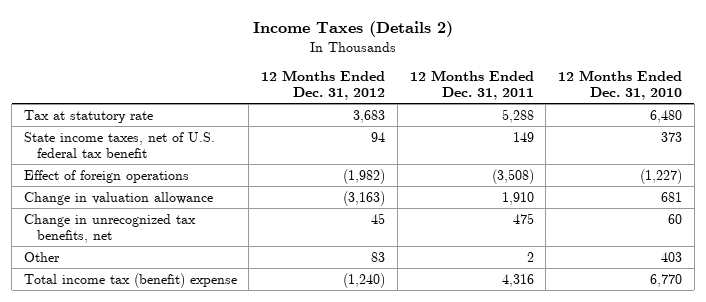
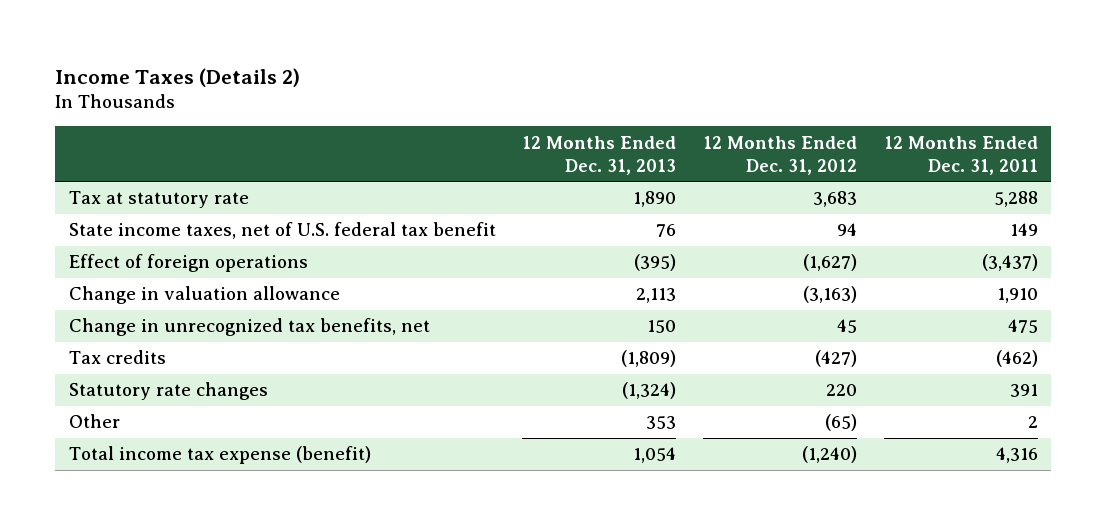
- | 12 Months Ended Dec. 31, 2012 | 12 Months Ended Dec. 31, 2011 | 12 Months Ended Dec. 31, 2010
+ | 12 Months Ended Dec. 31, 2013 | 12 Months Ended Dec. 31, 2012 | 12 Months Ended Dec. 31, 2011
- Effect of foreign operations | (1,982) | (3,508) | (1,227)
+ Effect of foreign operations | (395) | (1,627) | (3,437)
- Other | 83 | 2 | 403
- Total income tax (benefit) expense | (1,240) | 4,316 | 6,770
+ Tax credits | (1,809) | (427) | (462)
+ Statutory rate changes | (1,324) | 220 | 391
+ Other | 353 | (65) | 2
+ Total income tax expense (benefit) | 1,054 | (1,240) | 4,316

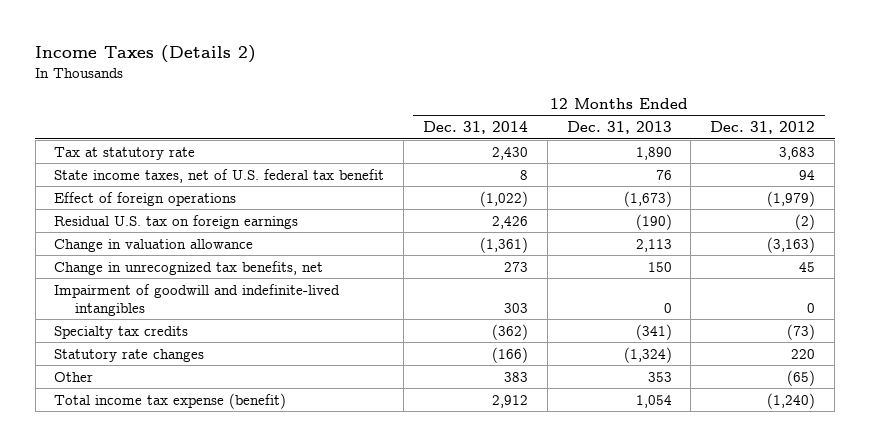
- | 12 Months Ended Dec. 31, 2013 | 12 Months Ended Dec. 31, 2012 | 12 Months Ended Dec. 31, 2011
+ | 12 Months Ended Dec. 31, 2014 | 12 Months Ended Dec. 31, 2013 | 12 Months Ended Dec. 31, 2012
- Effect of foreign operations | (395) | (1,627) | (3,437)
+ Effect of foreign operations | (1,022) | (1,673) | (1,979)
+ Residual U.S. tax on foreign earnings | 2,426 | (190) | (2)
- Tax credits | (1,809) | (427) | (462)
+ Impairment of goodwill and indefinite-lived intangibles | 303 | 0 | 0
+ Specialty tax credits | (362) | (341) | (73)

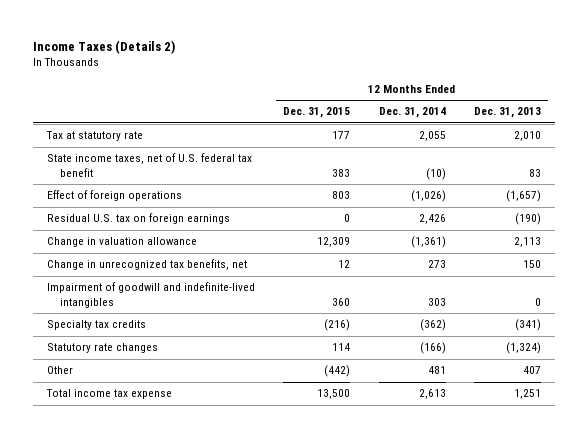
- | 12 Months Ended Dec. 31, 2014 | 12 Months Ended Dec. 31, 2013 | 12 Months Ended Dec. 31, 2012
+ | 12 Months Ended Dec. 31, 2015 | 12 Months Ended Dec. 31, 2014 | 12 Months Ended Dec. 31, 2013
- Tax at statutory rate | 2,430 | 1,890 | 3,683
- State income taxes, net of U.S. federal tax benefit | 8 | 76 | 94
- Effect of foreign operations | (1,022) | (1,673) | (1,979)
+ Tax at statutory rate | 177 | 2,055 | 2,010
+ State income taxes, net of U.S. federal tax benefit | 383 | (10) | 83
+ Effect of foreign operations | 803 | (1,026) | (1,657)
- Other | 383 | 353 | (65)
- Total income tax expense (benefit) | 2,912 | 1,054 | (1,240)
+ Other | (442) | 481 | 407
+ Total income tax expense | 13,500 | 2,613 | 1,251

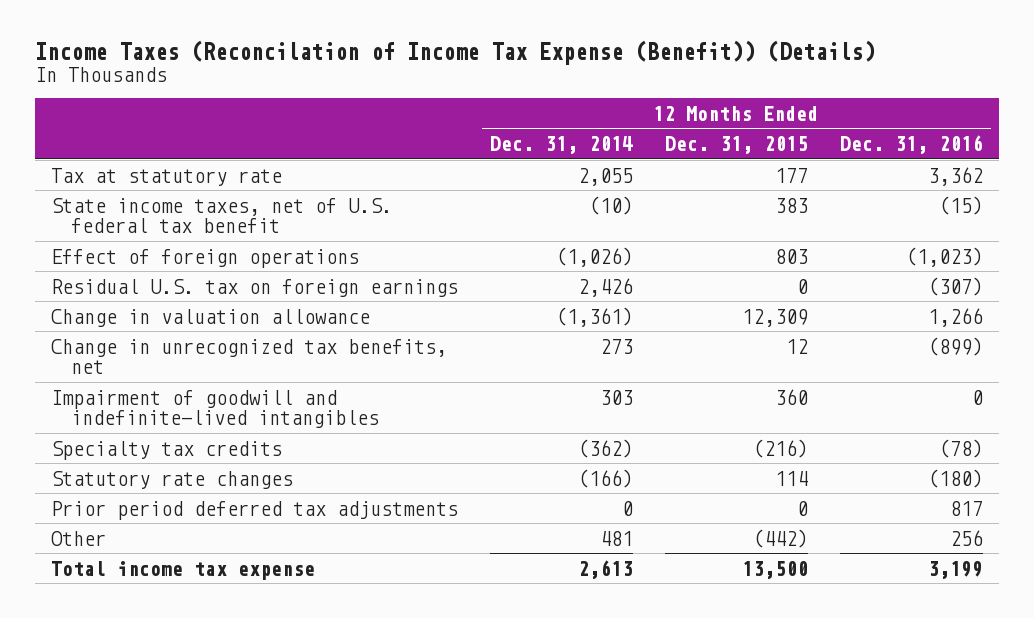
- Income Taxes (Details 2)
+ Income Taxes (Reconcilation of Income Tax Expense (Benefit)) (Details)
- | 12 Months Ended Dec. 31, 2015 | 12 Months Ended Dec. 31, 2014 | 12 Months Ended Dec. 31, 2013
+ | 12 Months Ended Dec. 31, 2014 | 12 Months Ended Dec. 31, 2015 | 12 Months Ended Dec. 31, 2016
+ Prior period deferred tax adjustments | 0 | 0 | 817

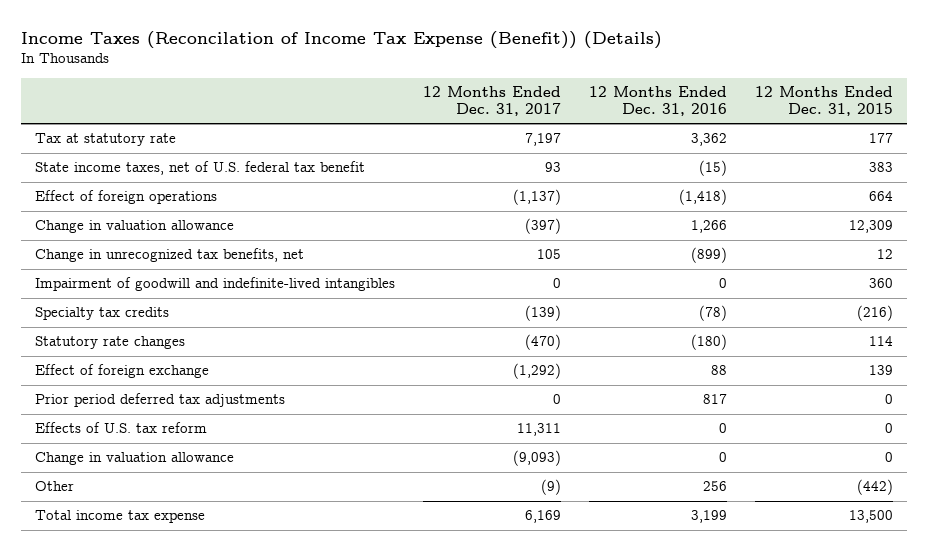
- | 12 Months Ended Dec. 31, 2014 | 12 Months Ended Dec. 31, 2015 | 12 Months Ended Dec. 31, 2016
+ | 12 Months Ended Dec. 31, 2017 | 12 Months Ended Dec. 31, 2016 | 12 Months Ended Dec. 31, 2015
- Effect of foreign operations | (1,026) | 803 | (1,023)
- Residual U.S. tax on foreign earnings | 2,426 | 0 | (307)
+ Effect of foreign operations | (1,137) | (1,418) | 664
+ Effect of foreign exchange | (1,292) | 88 | 139
+ Effects of U.S. tax reform | 11,311 | 0 | 0
+ Change in valuation allowance | (9,093) | 0 | 0

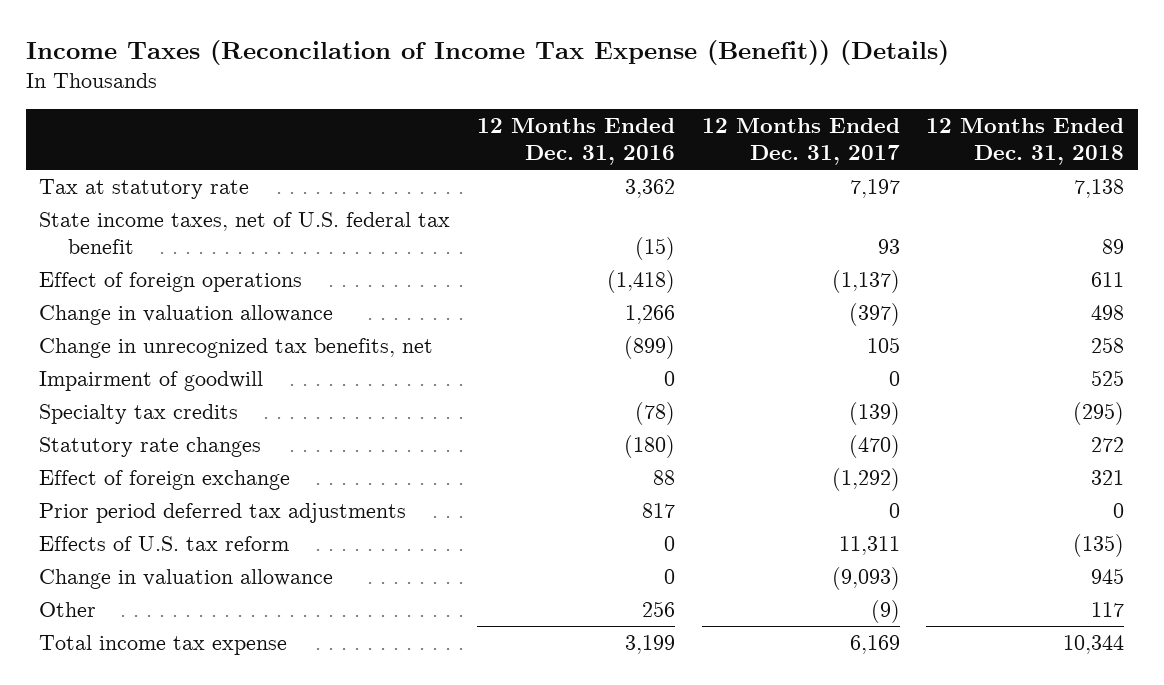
- | 12 Months Ended Dec. 31, 2017 | 12 Months Ended Dec. 31, 2016 | 12 Months Ended Dec. 31, 2015
+ | 12 Months Ended Dec. 31, 2016 | 12 Months Ended Dec. 31, 2017 | 12 Months Ended Dec. 31, 2018
- Impairment of goodwill and indefinite-lived intangibles | 0 | 0 | 360
+ Impairment of goodwill | 0 | 0 | 525

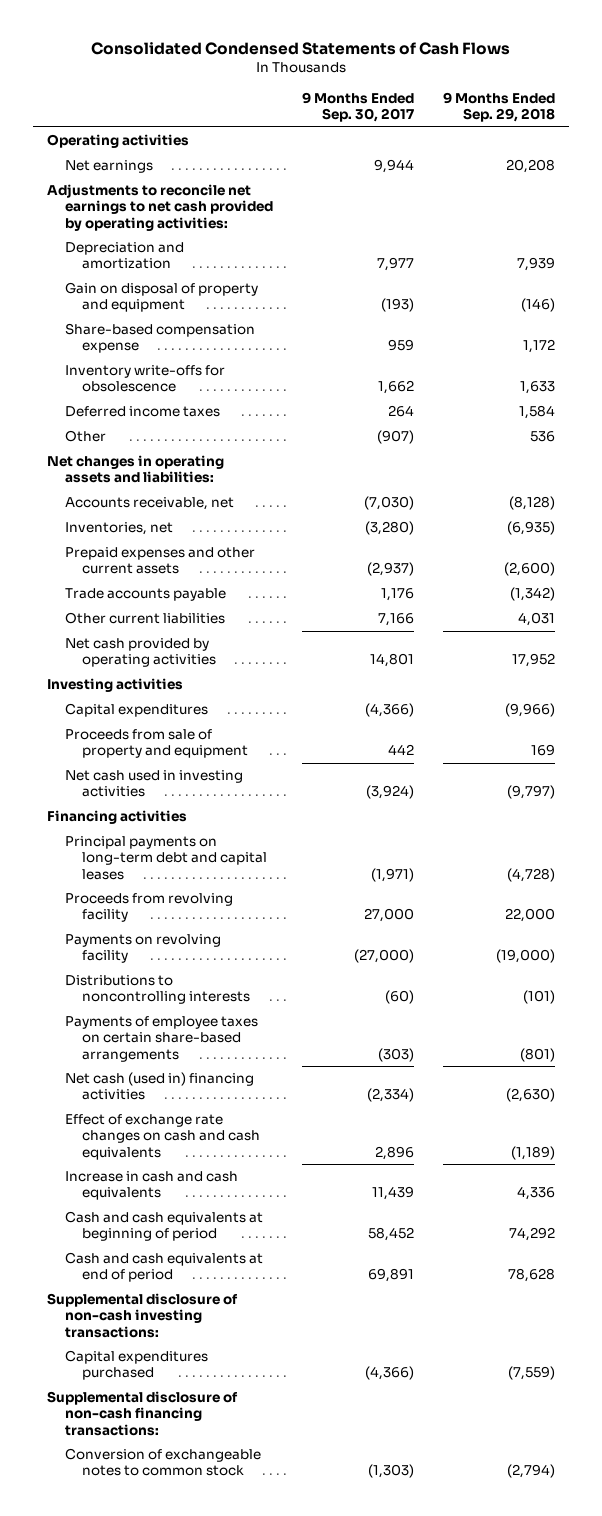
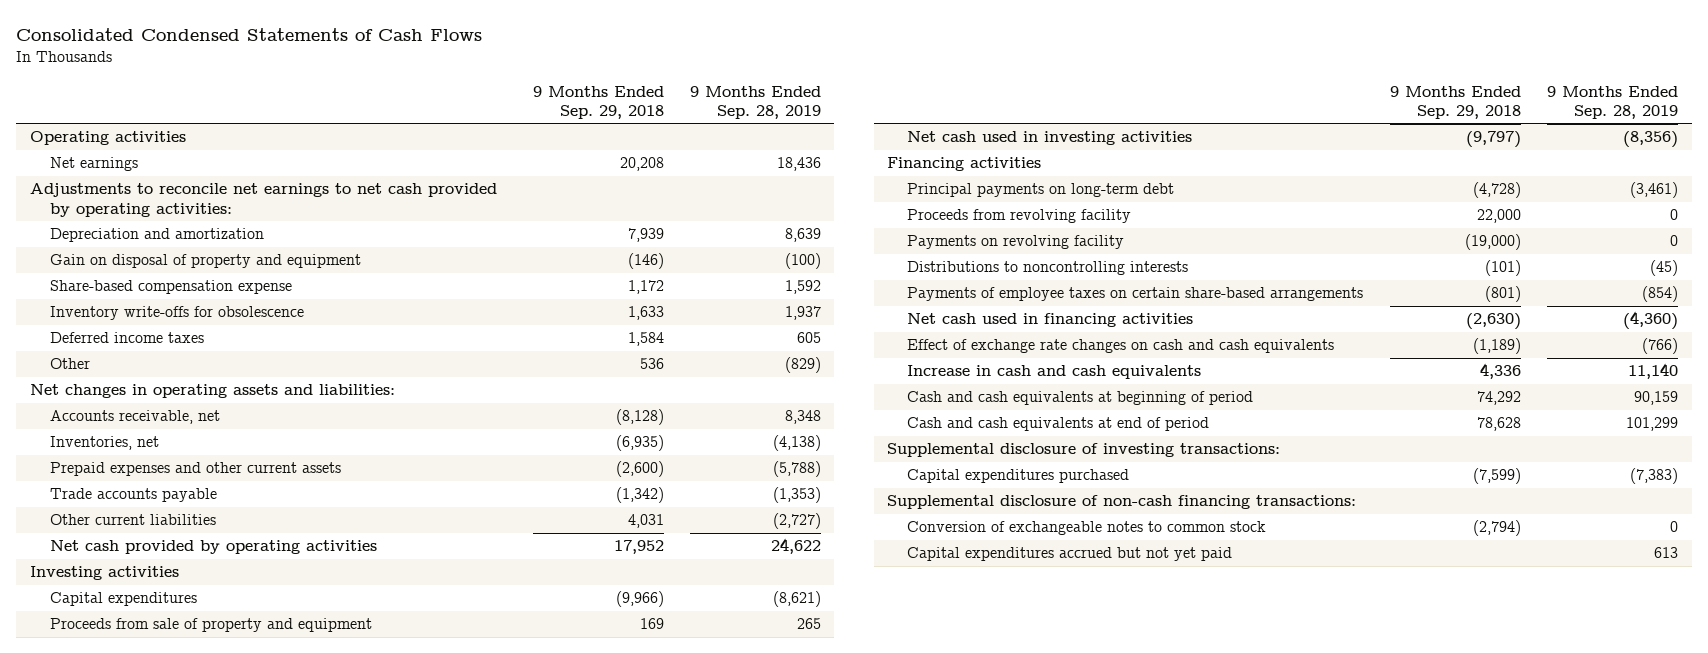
- | 9 Months Ended Sep. 30, 2017 | 9 Months Ended Sep. 29, 2018
+ | 9 Months Ended Sep. 29, 2018 | 9 Months Ended Sep. 28, 2019
- Principal payments on long-term debt and capital leases | (1,971) | (4,728)
+ Principal payments on long-term debt | (4,728) | (3,461)
- Net cash (used in) financing activities | (2,334) | (2,630)
+ Net cash used in financing activities | (2,630) | (4,360)
- Supplemental disclosure of non-cash investing transactions:
- Capital expenditures purchased | (4,366) | (7,559)
+ Supplemental disclosure of investing transactions:
+ Capital expenditures purchased | (7,599) | (7,383)
+ Capital expenditures accrued but not yet paid | | 613

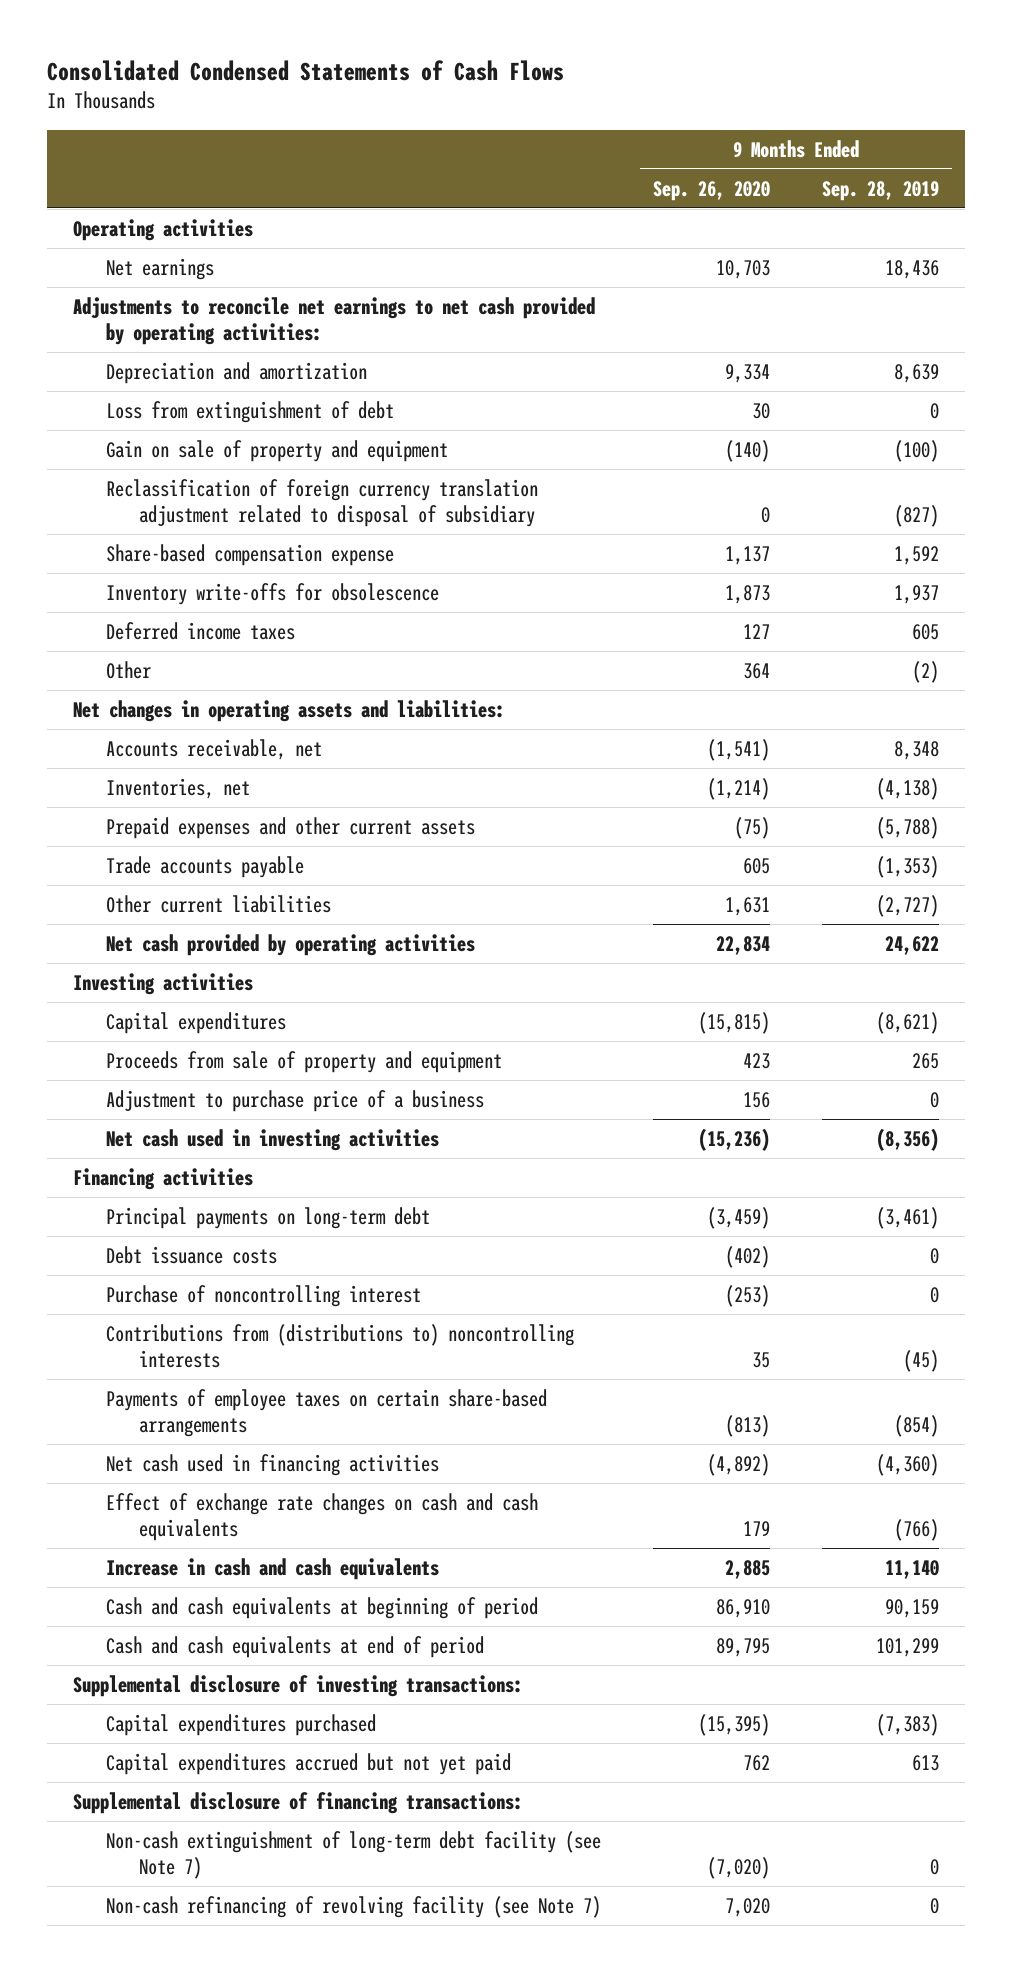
- | 9 Months Ended Sep. 29, 2018 | 9 Months Ended Sep. 28, 2019
+ | 9 Months Ended Sep. 26, 2020 | 9 Months Ended Sep. 28, 2019
- Gain on disposal of property and equipment | (146) | (100)
+ Loss from extinguishment of debt | 30 | 0
+ Gain on sale of property and equipment | (140) | (100)
+ Reclassification of foreign currency translation adjustment related to disposal of subsidiary | 0 | (827)
- Other | 536 | (829)
+ Other | 364 | (2)
+ Adjustment to purchase price of a business | 156 | 0
- Proceeds from revolving facility | 22,000 | 0
- Payments on revolving facility | (19,000) | 0
- Distributions to noncontrolling interests | (101) | (45)
+ Debt issuance costs | (402) | 0
+ Purchase of noncontrolling interest | (253) | 0
+ Contributions from (distributions to) noncontrolling interests | 35 | (45)
- Supplemental disclosure of non-cash financing transactions:
- Conversion of exchangeable notes to common stock | (2,794) | 0
+ Supplemental disclosure of financing transactions:
+ Non-cash extinguishment of long-term debt facility (see Note 7) | (7,020) | 0
+ Non-cash refinancing of revolving facility (see Note 7) | 7,020 | 0

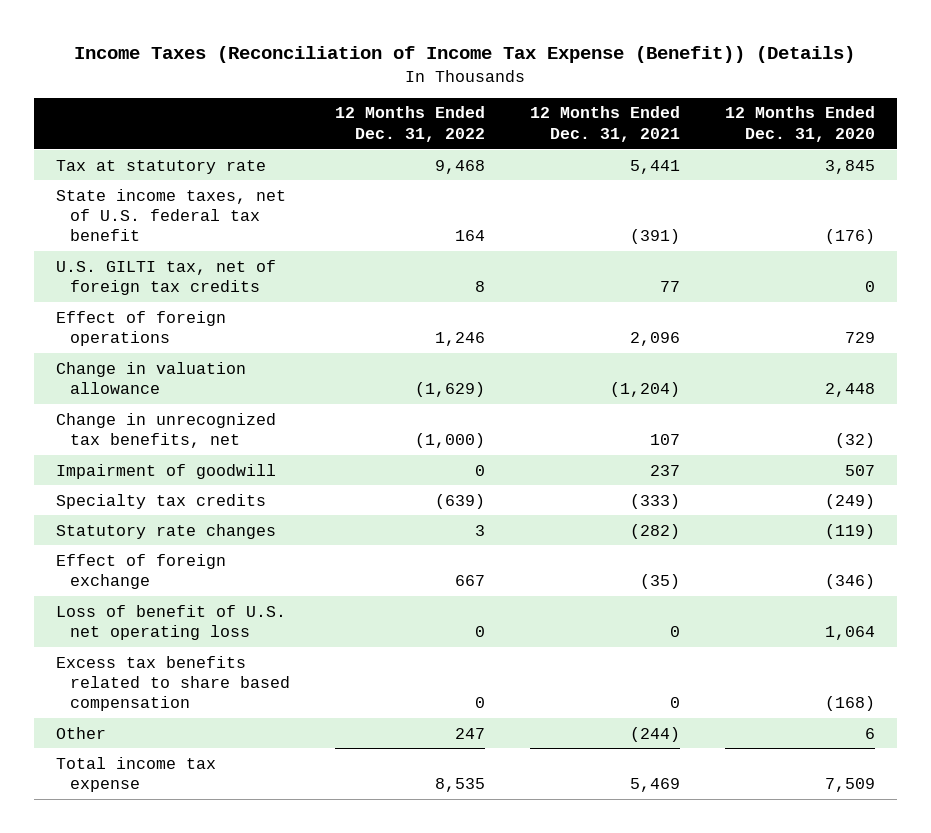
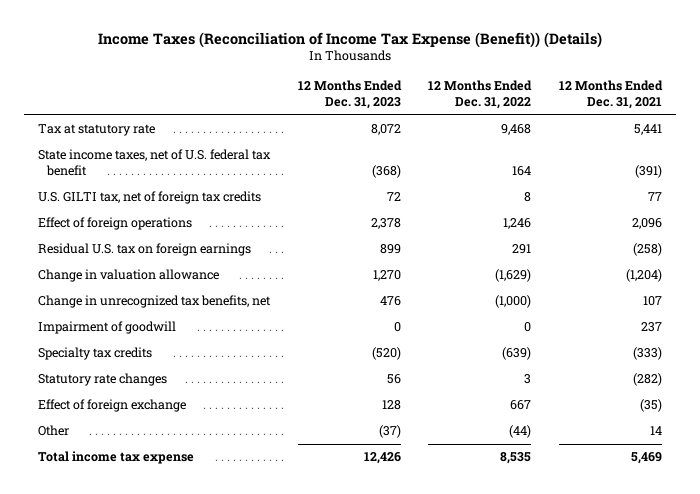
- | 12 Months Ended Dec. 31, 2022 | 12 Months Ended Dec. 31, 2021 | 12 Months Ended Dec. 31, 2020
+ | 12 Months Ended Dec. 31, 2023 | 12 Months Ended Dec. 31, 2022 | 12 Months Ended Dec. 31, 2021
+ Residual U.S. tax on foreign earnings | 899 | 291 | (258)
- Loss of benefit of U.S. net operating loss | 0 | 0 | 1,064
- Excess tax benefits related to share based compensation | 0 | 0 | (168)
- Other | 247 | (244) | 6
+ Other | (37) | (44) | 14

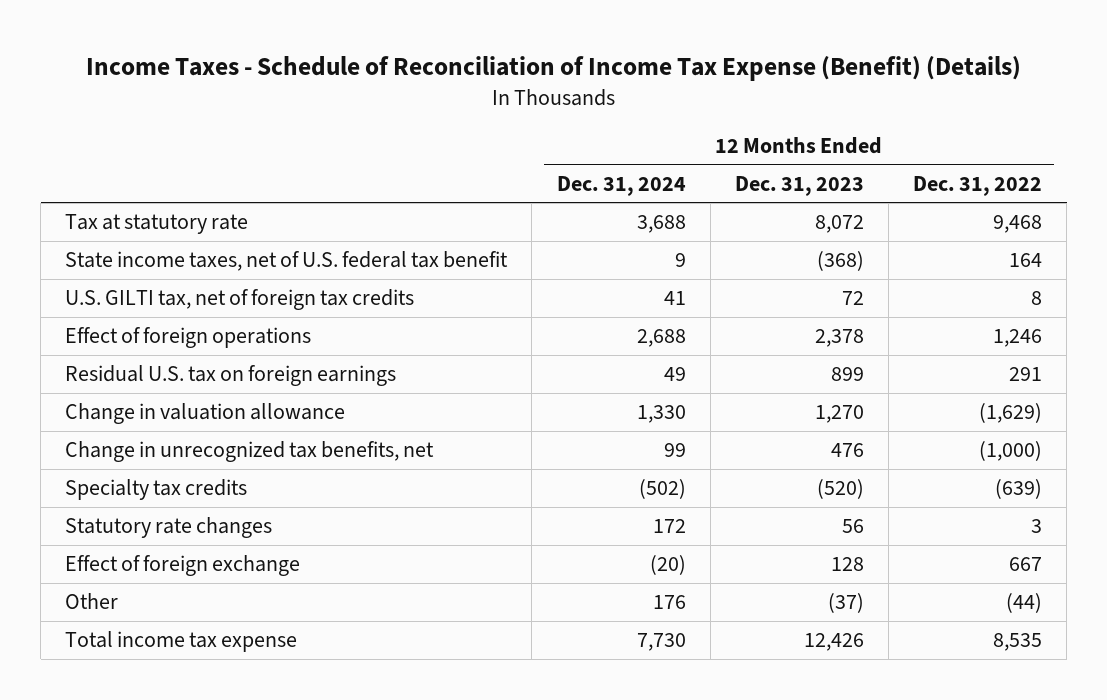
- Income Taxes (Reconciliation of Income Tax Expense (Benefit)) (Details)
+ Income Taxes - Schedule of Reconciliation of Income Tax Expense (Benefit) (Details)
- | 12 Months Ended Dec. 31, 2023 | 12 Months Ended Dec. 31, 2022 | 12 Months Ended Dec. 31, 2021
+ | 12 Months Ended Dec. 31, 2024 | 12 Months Ended Dec. 31, 2023 | 12 Months Ended Dec. 31, 2022
- Impairment of goodwill | 0 | 0 | 237

